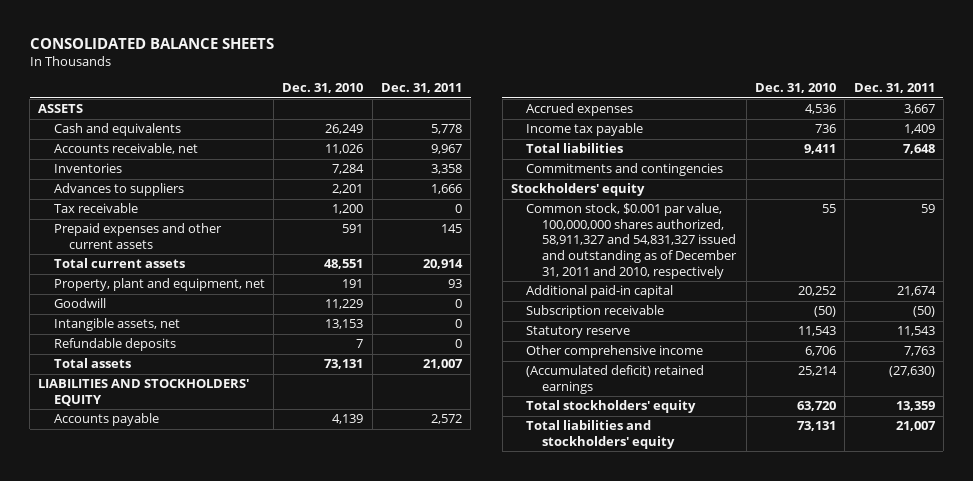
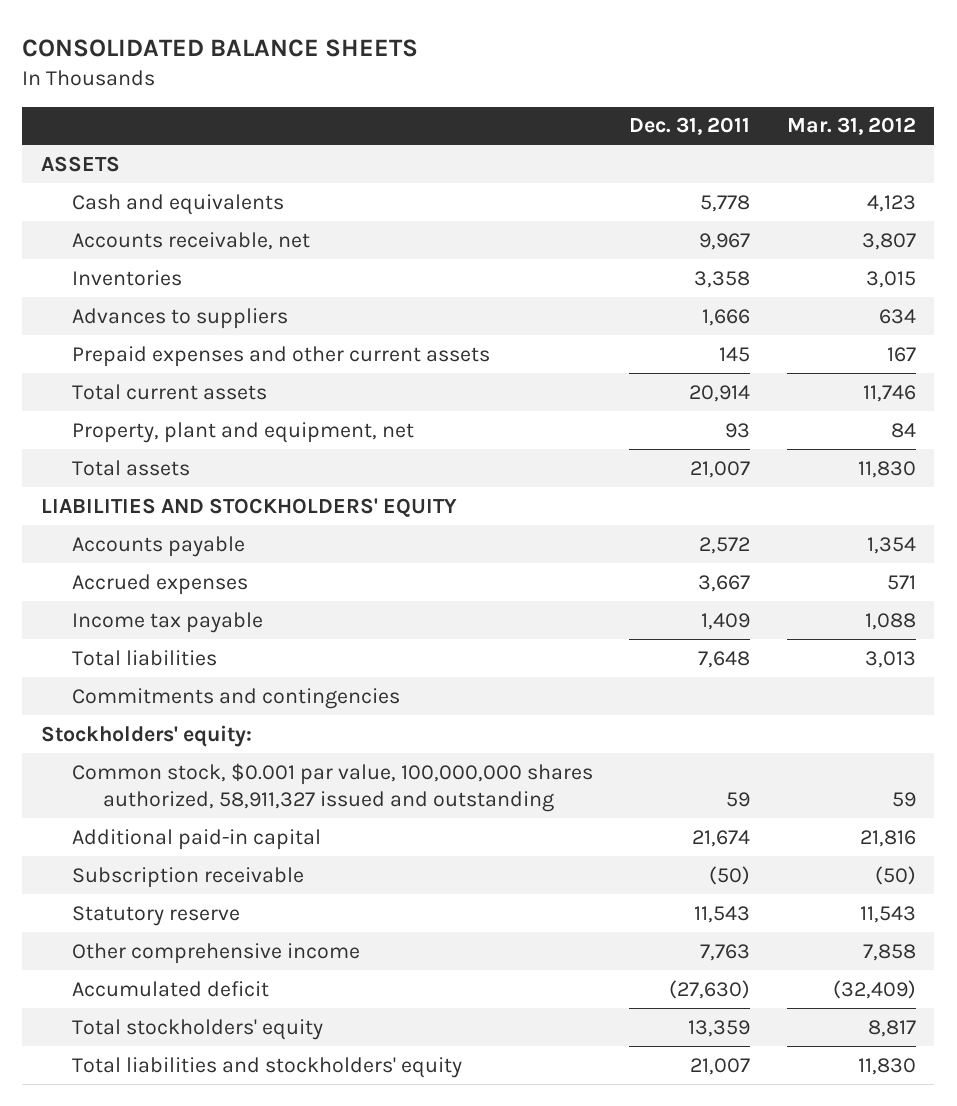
- | Dec. 31, 2010 | Dec. 31, 2011
+ | Dec. 31, 2011 | Mar. 31, 2012
- Tax receivable | 1,200 | 0
- Goodwill | 11,229 | 0
- Intangible assets, net | 13,153 | 0
- Refundable deposits | 7 | 0
- Stockholders' equity
- Common stock, $0.001 par value, 100,000,000 shares authorized, 58,911,327 and 54,831,327 issued and outstanding as of December 31, 2011 and 2010, respectively | 55 | 59
+ Stockholders' equity:
+ Common stock, $0.001 par value, 100,000,000 shares authorized, 58,911,327 issued and outstanding | 59 | 59
- (Accumulated deficit) retained earnings | 25,214 | (27,630)
+ Accumulated deficit | (27,630) | (32,409)

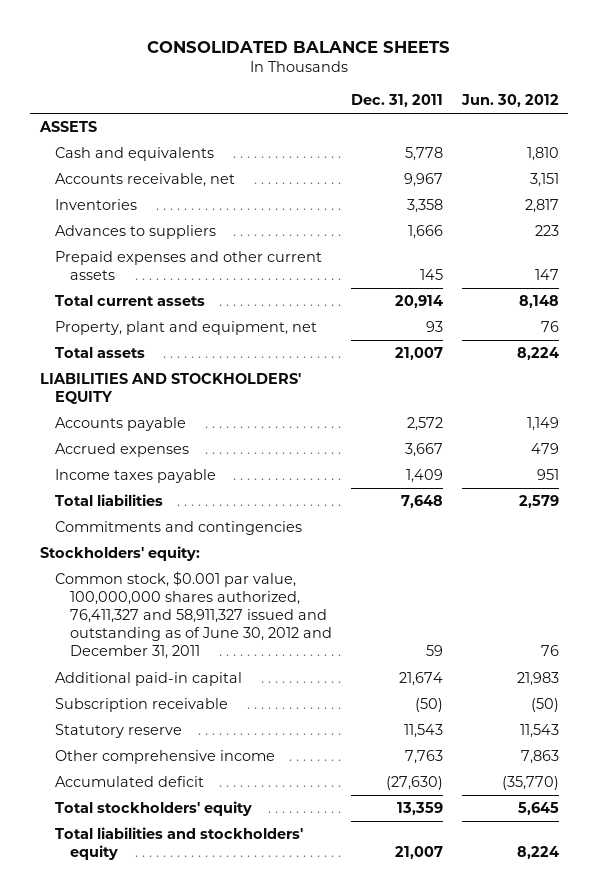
- | Dec. 31, 2011 | Mar. 31, 2012
+ | Dec. 31, 2011 | Jun. 30, 2012
- Income tax payable | 1,409 | 1,088
+ Income taxes payable | 1,409 | 951
- Common stock, $0.001 par value, 100,000,000 shares authorized, 58,911,327 issued and outstanding | 59 | 59
+ Common stock, $0.001 par value, 100,000,000 shares authorized, 76,411,327 and 58,911,327 issued and outstanding as of June 30, 2012 and December 31, 2011 | 59 | 76

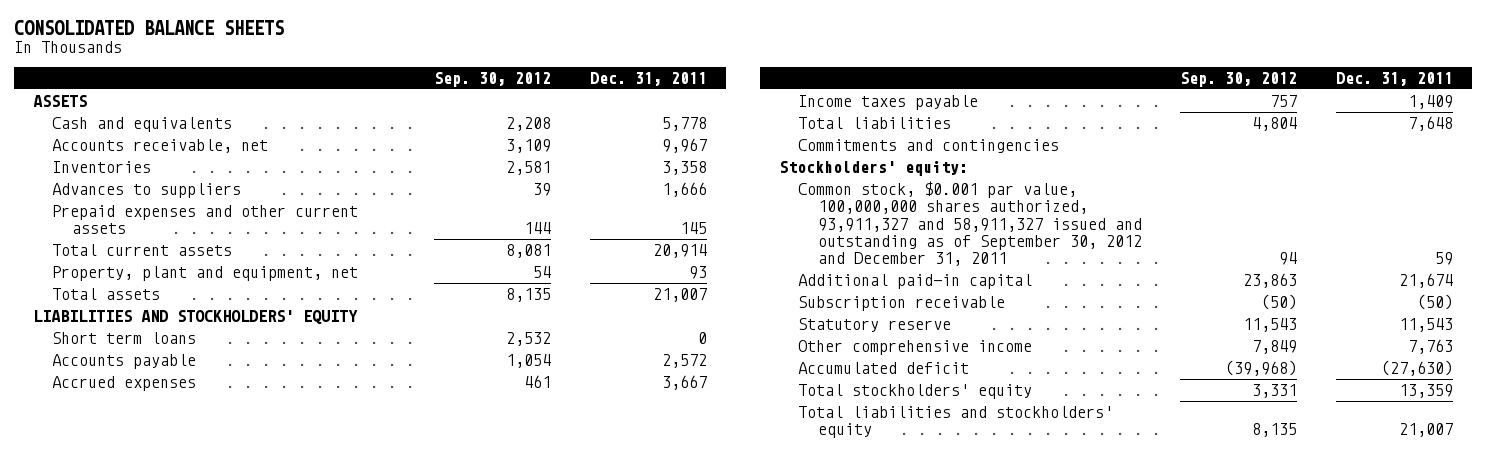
- | Dec. 31, 2011 | Jun. 30, 2012
+ | Sep. 30, 2012 | Dec. 31, 2011
+ Short term loans | 2,532 | 0
- Common stock, $0.001 par value, 100,000,000 shares authorized, 76,411,327 and 58,911,327 issued and outstanding as of June 30, 2012 and December 31, 2011 | 59 | 76
+ Common stock, $0.001 par value, 100,000,000 shares authorized, 93,911,327 and 58,911,327 issued and outstanding as of September 30, 2012 and December 31, 2011 | 94 | 59

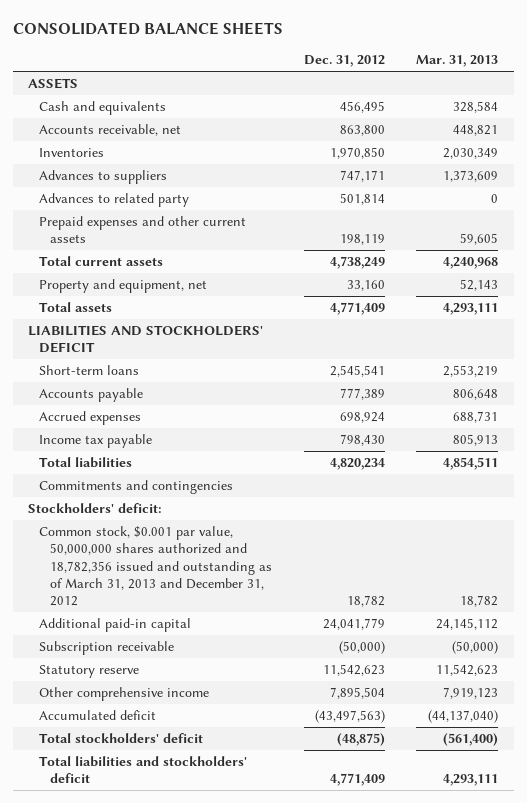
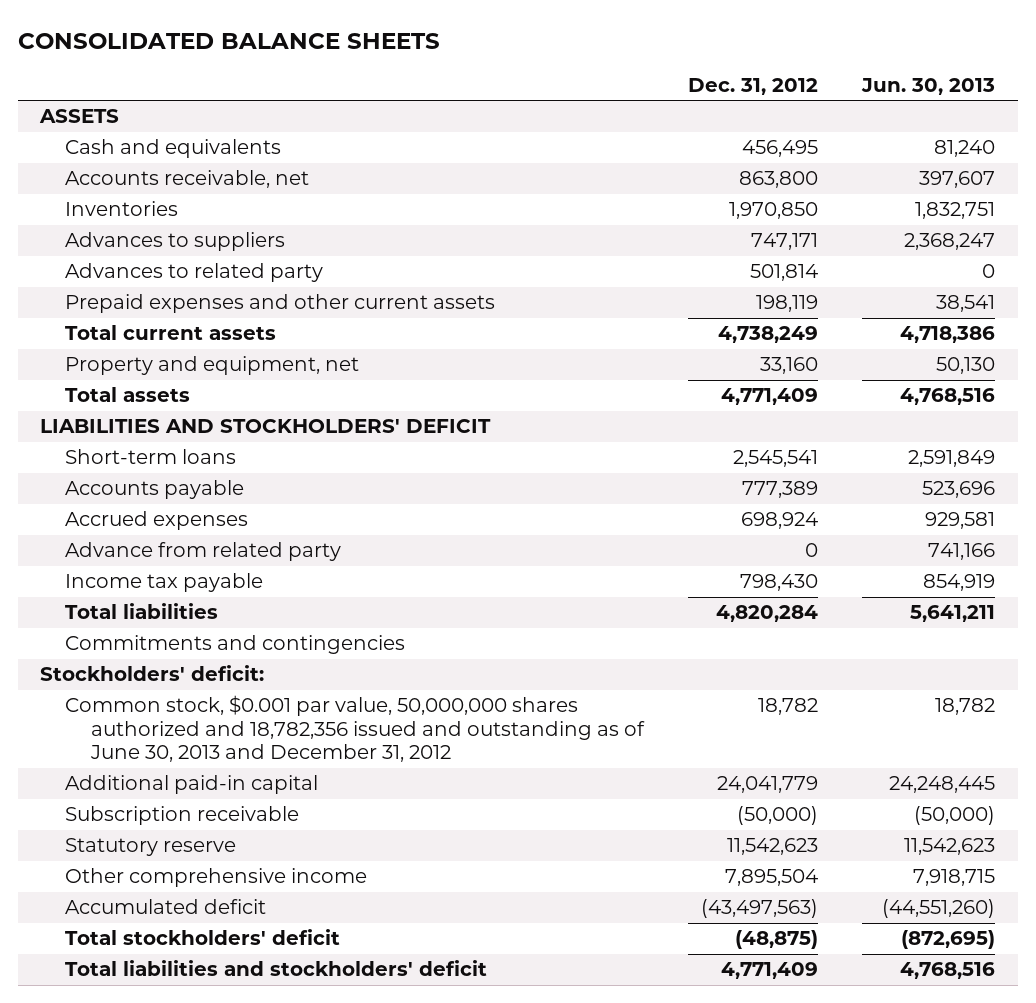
- | Dec. 31, 2012 | Mar. 31, 2013
+ | Dec. 31, 2012 | Jun. 30, 2013
+ Advance from related party | 0 | 741,166
- Total liabilities | 4,820,234 | 4,854,511
+ Total liabilities | 4,820,284 | 5,641,211
- Common stock, $0.001 par value, 50,000,000 shares authorized and 18,782,356 issued and outstanding as of March 31, 2013 and December 31, 2012 | 18,782 | 18,782
+ Common stock, $0.001 par value, 50,000,000 shares authorized and 18,782,356 issued and outstanding as of June 30, 2013 and December 31, 2012 | 18,782 | 18,782

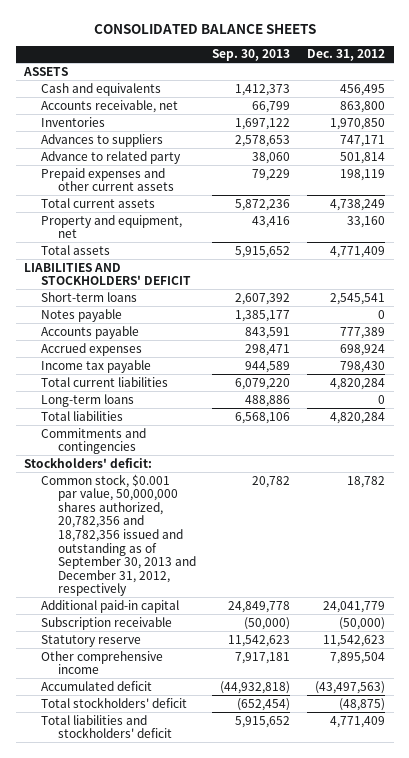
- | Dec. 31, 2012 | Jun. 30, 2013
+ | Sep. 30, 2013 | Dec. 31, 2012
- Advances to related party | 501,814 | 0
+ Advance to related party | 38,060 | 501,814
+ Notes payable | 1,385,177 | 0
- Advance from related party | 0 | 741,166
+ Total current liabilities | 6,079,220 | 4,820,284
+ Long-term loans | 488,886 | 0
- Common stock, $0.001 par value, 50,000,000 shares authorized and 18,782,356 issued and outstanding as of June 30, 2013 and December 31, 2012 | 18,782 | 18,782
+ Common stock, $0.001 par value, 50,000,000 shares authorized, 20,782,356 and 18,782,356 issued and outstanding as of September 30, 2013 and December 31, 2012, respectively | 20,782 | 18,782

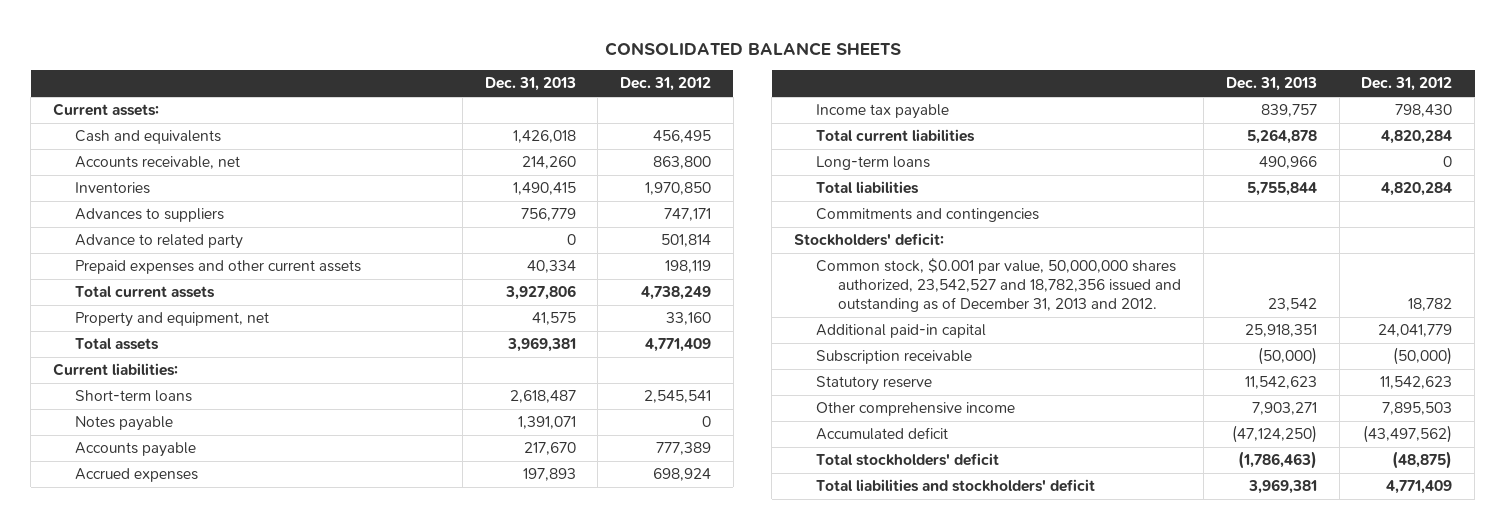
- | Sep. 30, 2013 | Dec. 31, 2012
+ | Dec. 31, 2013 | Dec. 31, 2012
- ASSETS
+ Current assets:
- LIABILITIES AND STOCKHOLDERS' DEFICIT
+ Current liabilities:
- Common stock, $0.001 par value, 50,000,000 shares authorized, 20,782,356 and 18,782,356 issued and outstanding as of September 30, 2013 and December 31, 2012, respectively | 20,782 | 18,782
+ Common stock, $0.001 par value, 50,000,000 shares authorized, 23,542,527 and 18,782,356 issued and outstanding as of December 31, 2013 and 2012. | 23,542 | 18,782
- Other comprehensive income | 7,917,181 | 7,895,504
- Accumulated deficit | (44,932,818) | (43,497,563)
+ Other comprehensive income | 7,903,271 | 7,895,503
+ Accumulated deficit | (47,124,250) | (43,497,562)

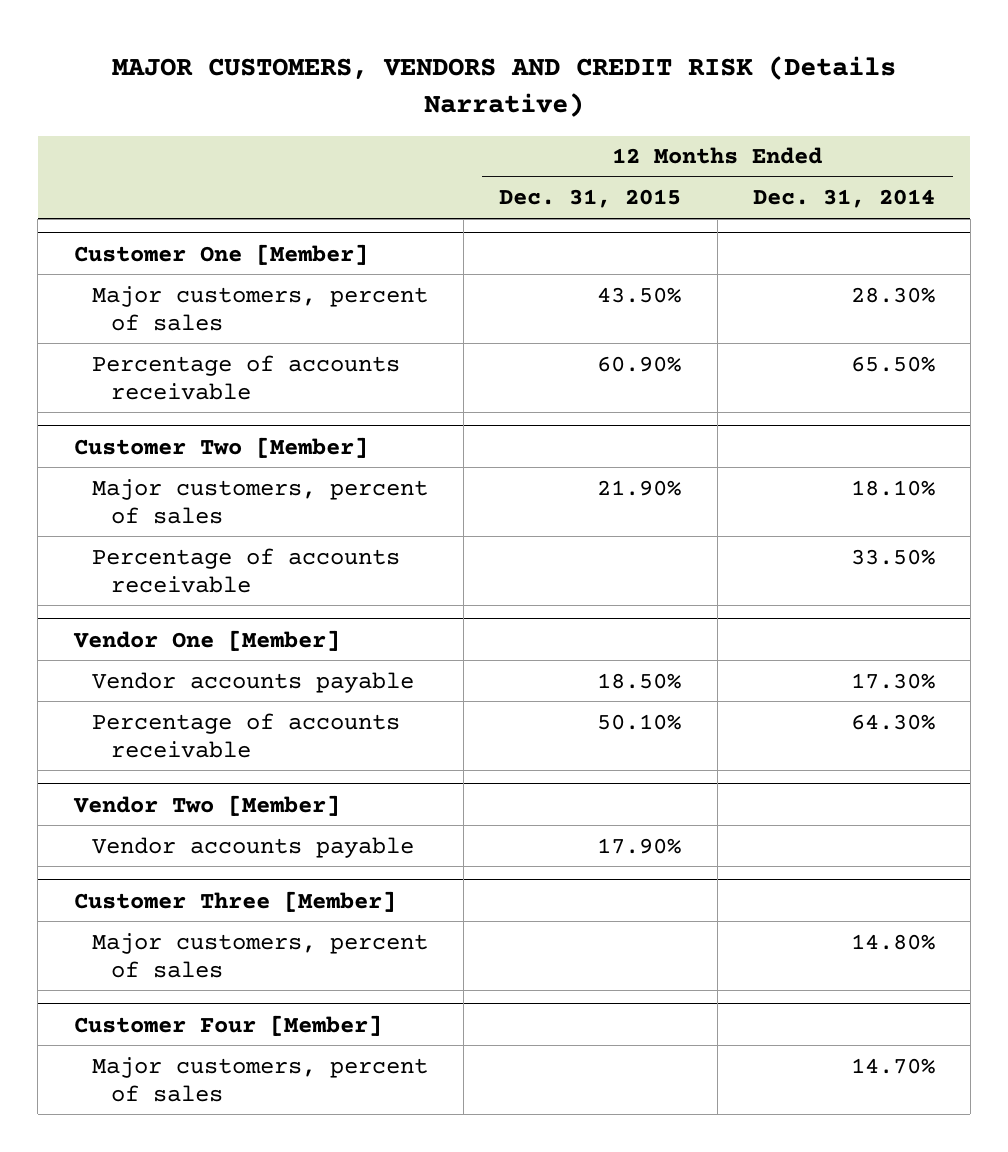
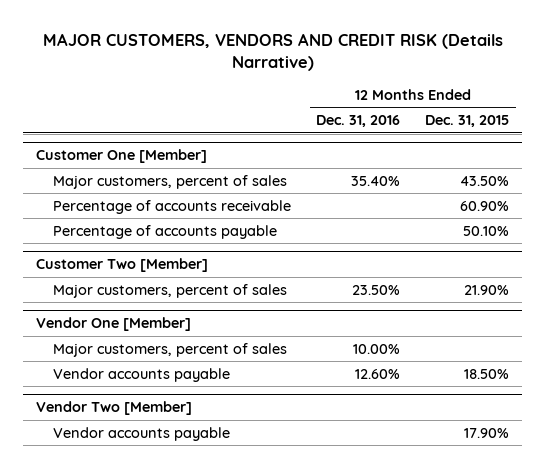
- | 12 Months Ended Dec. 31, 2015 | 12 Months Ended Dec. 31, 2014
+ | 12 Months Ended Dec. 31, 2016 | 12 Months Ended Dec. 31, 2015
@ Customer One [Member]
+ Percentage of accounts payable | | 50.10%
@ Customer Two [Member]
- Percentage of accounts receivable | | 33.50%
@ Vendor One [Member]
+ Major customers, percent of sales | 10.00% |
- Percentage of accounts receivable | 50.10% | 64.30%
- Customer Three [Member]
- Major customers, percent of sales | | 14.80%
- Customer Four [Member]
- Major customers, percent of sales | | 14.70%

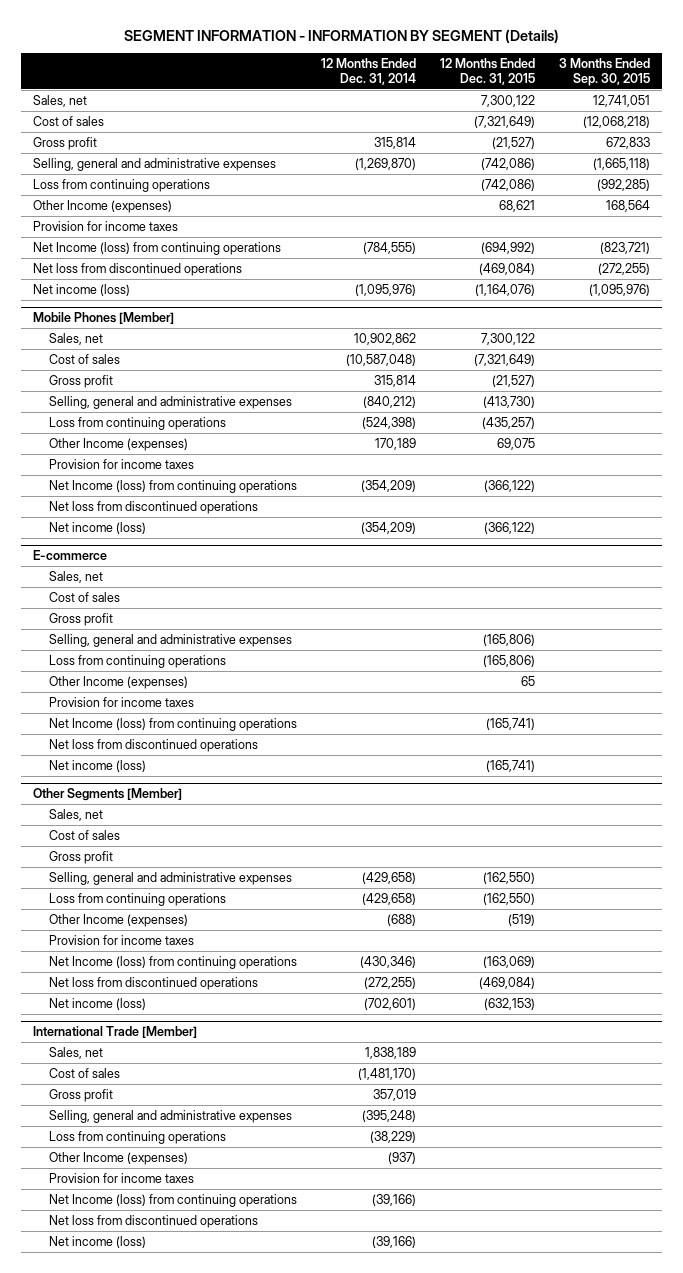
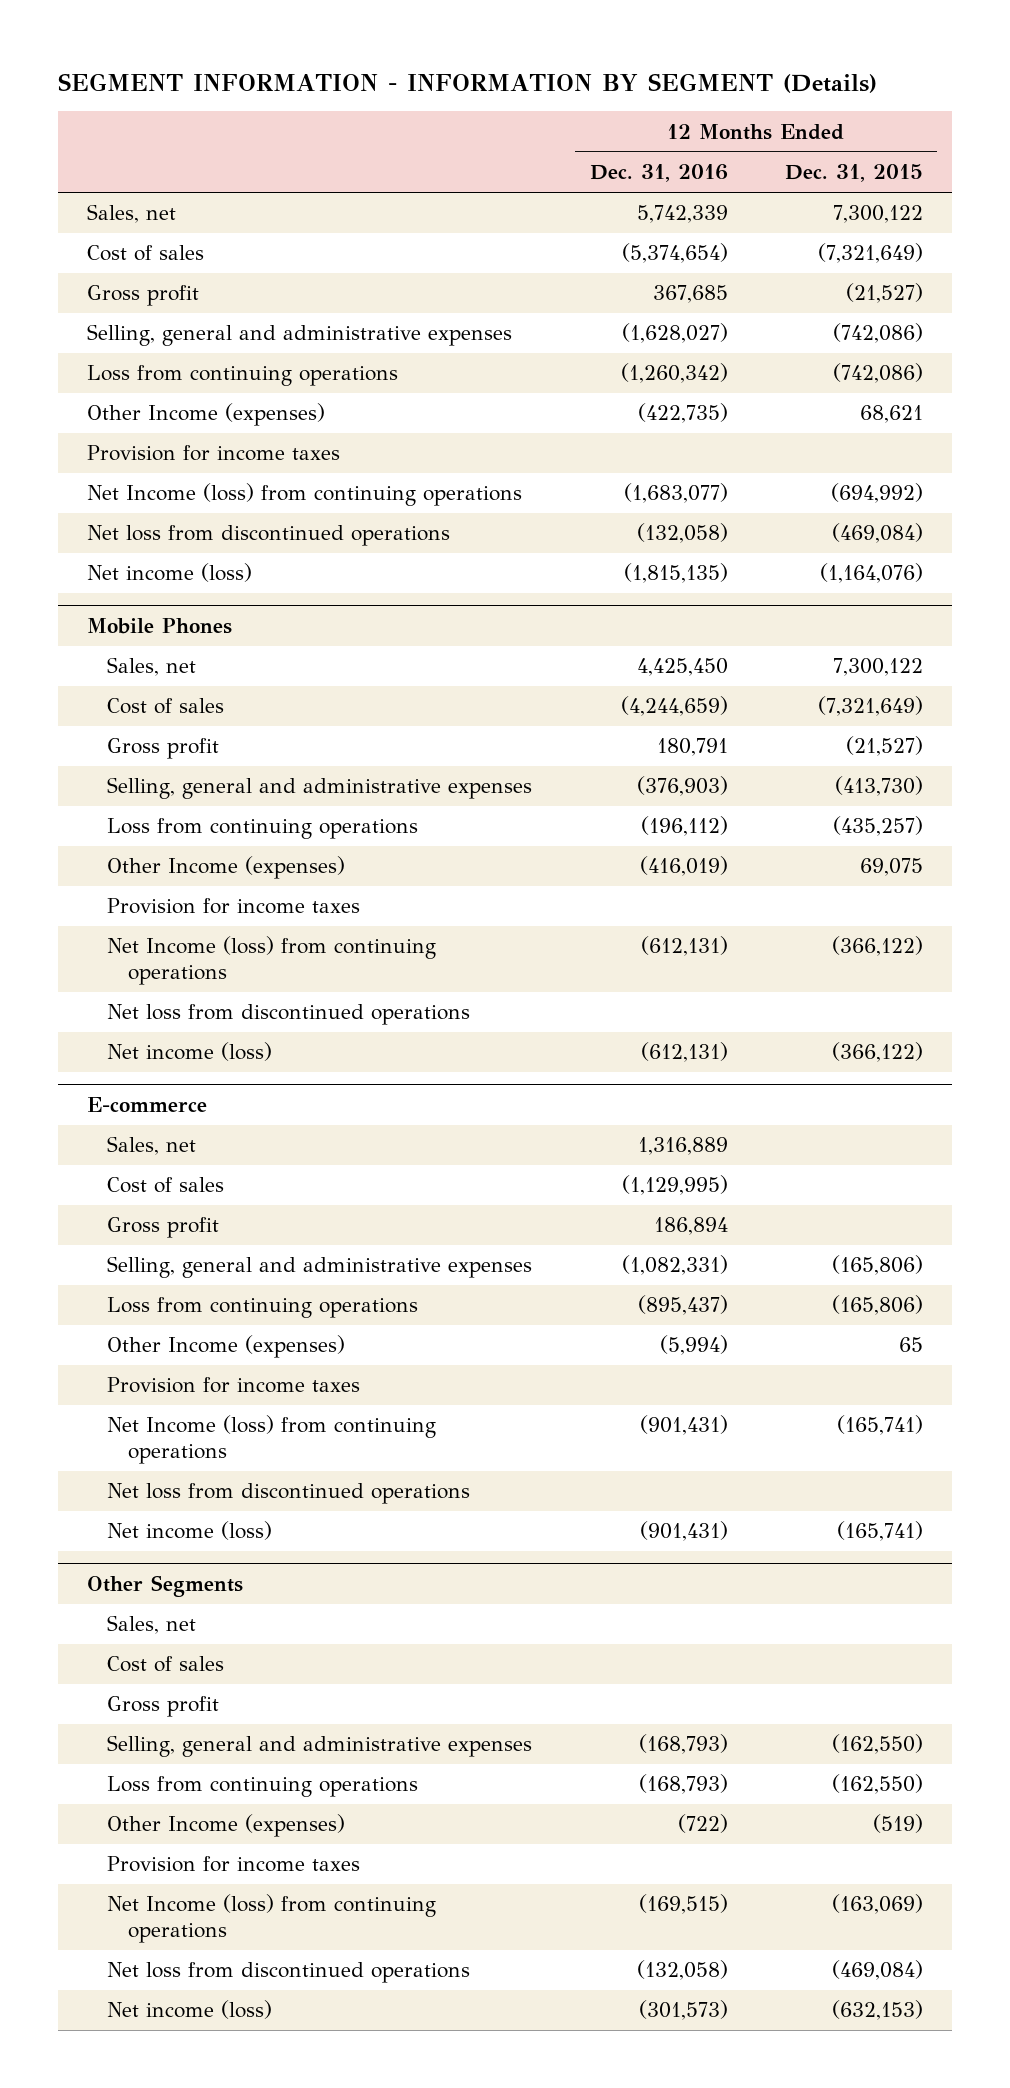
- | 12 Months Ended Dec. 31, 2014 | 12 Months Ended Dec. 31, 2015 | 3 Months Ended Sep. 30, 2015
+ | 12 Months Ended Dec. 31, 2016 | 12 Months Ended Dec. 31, 2015
- Mobile Phones [Member]
+ Mobile Phones
- Other Segments [Member]
+ Other Segments
- International Trade [Member]
- Sales, net | 1,838,189 | |
- Cost of sales | (1,481,170) | |
- Gross profit | 357,019 | |
- Selling, general and administrative expenses | (395,248) | |
- Loss from continuing operations | (38,229) | |
- Other Income (expenses) | (937) | |
- Provision for income taxes
- Net Income (loss) from continuing operations | (39,166) | |
- Net loss from discontinued operations
- Net income (loss) | (39,166) | |

